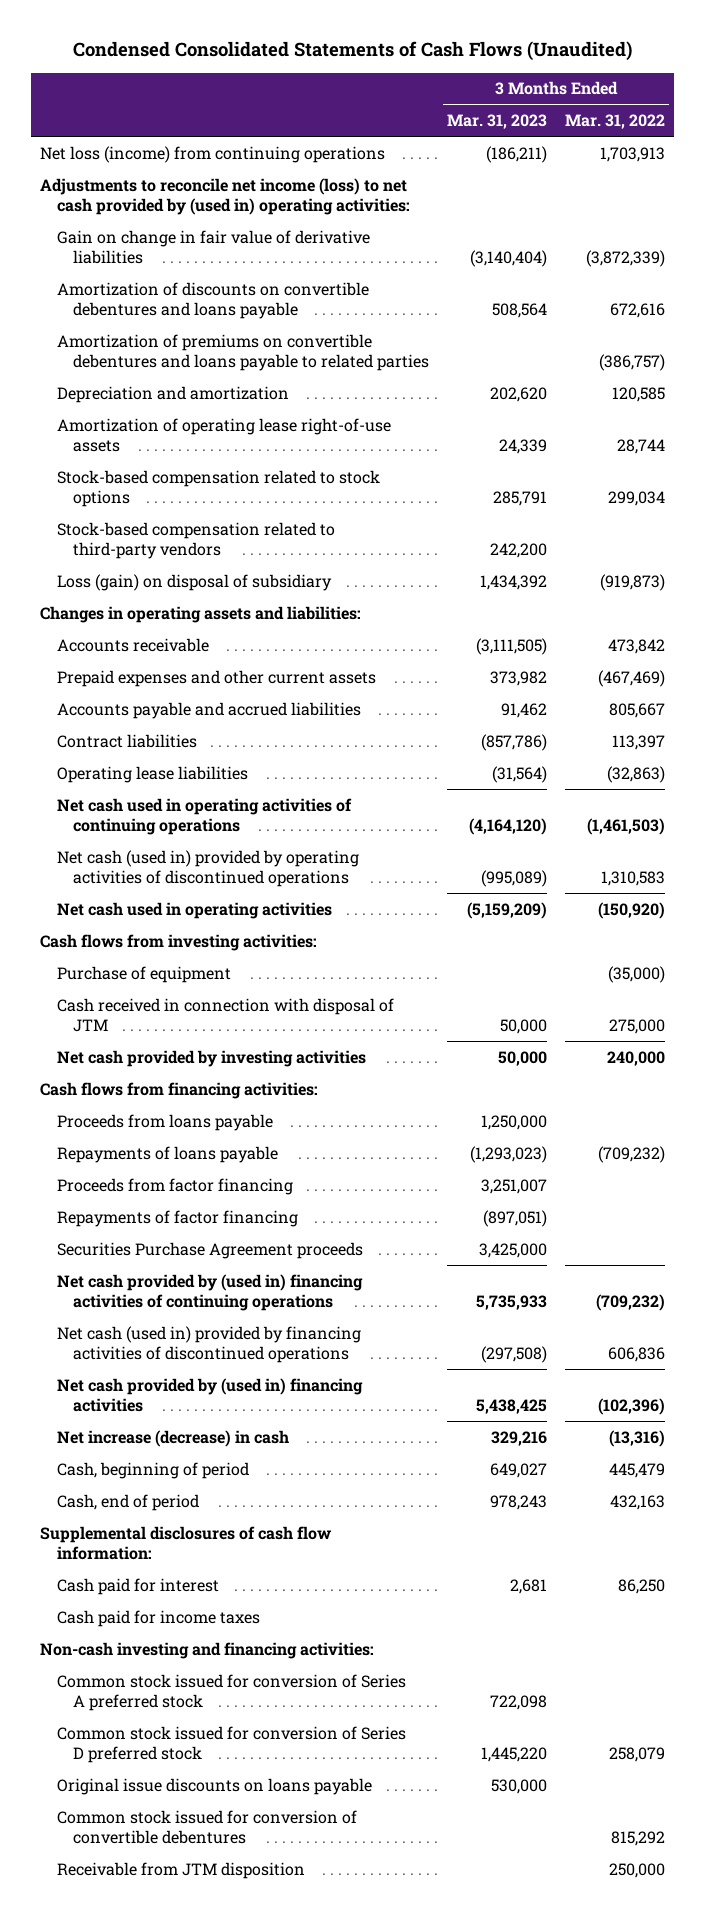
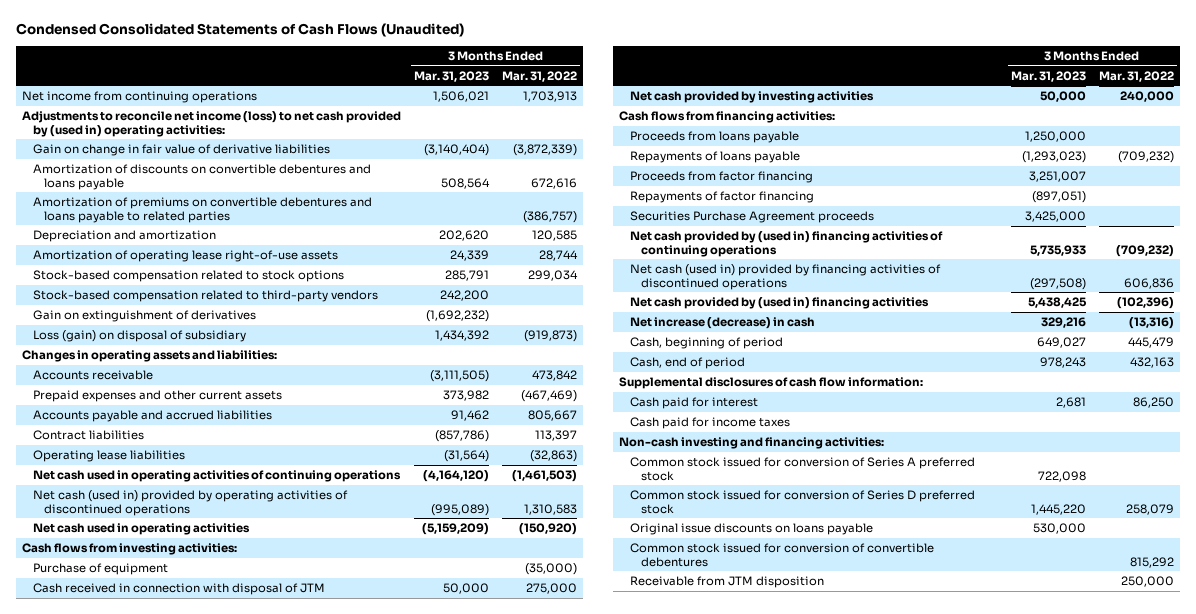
- Net loss (income) from continuing operations | (186,211) | 1,703,913
+ Net income from continuing operations | 1,506,021 | 1,703,913
+ Gain on extinguishment of derivatives | (1,692,232) |

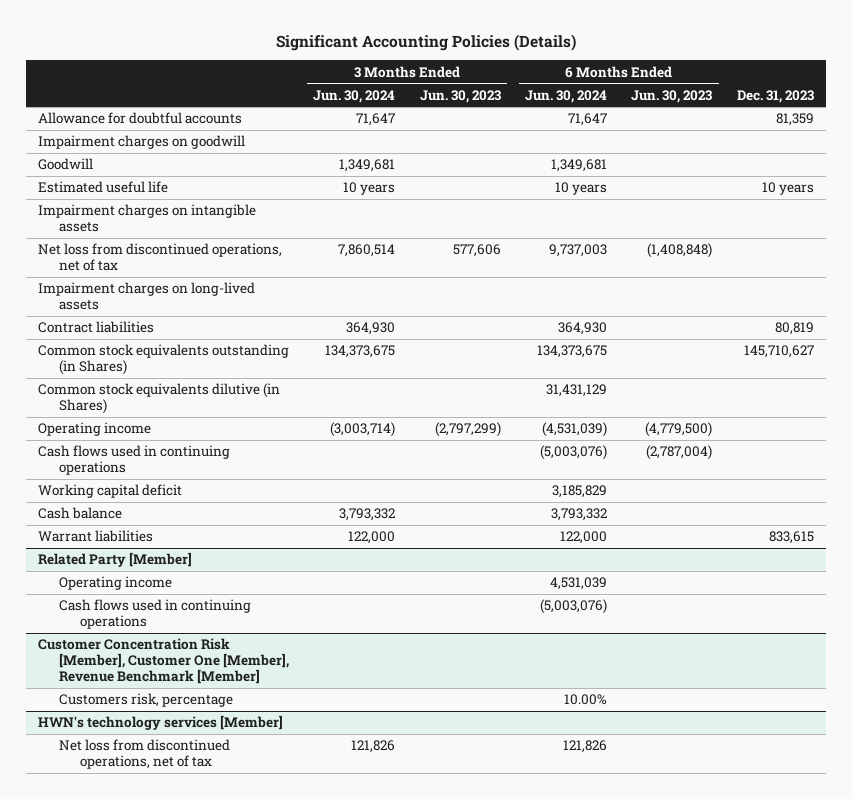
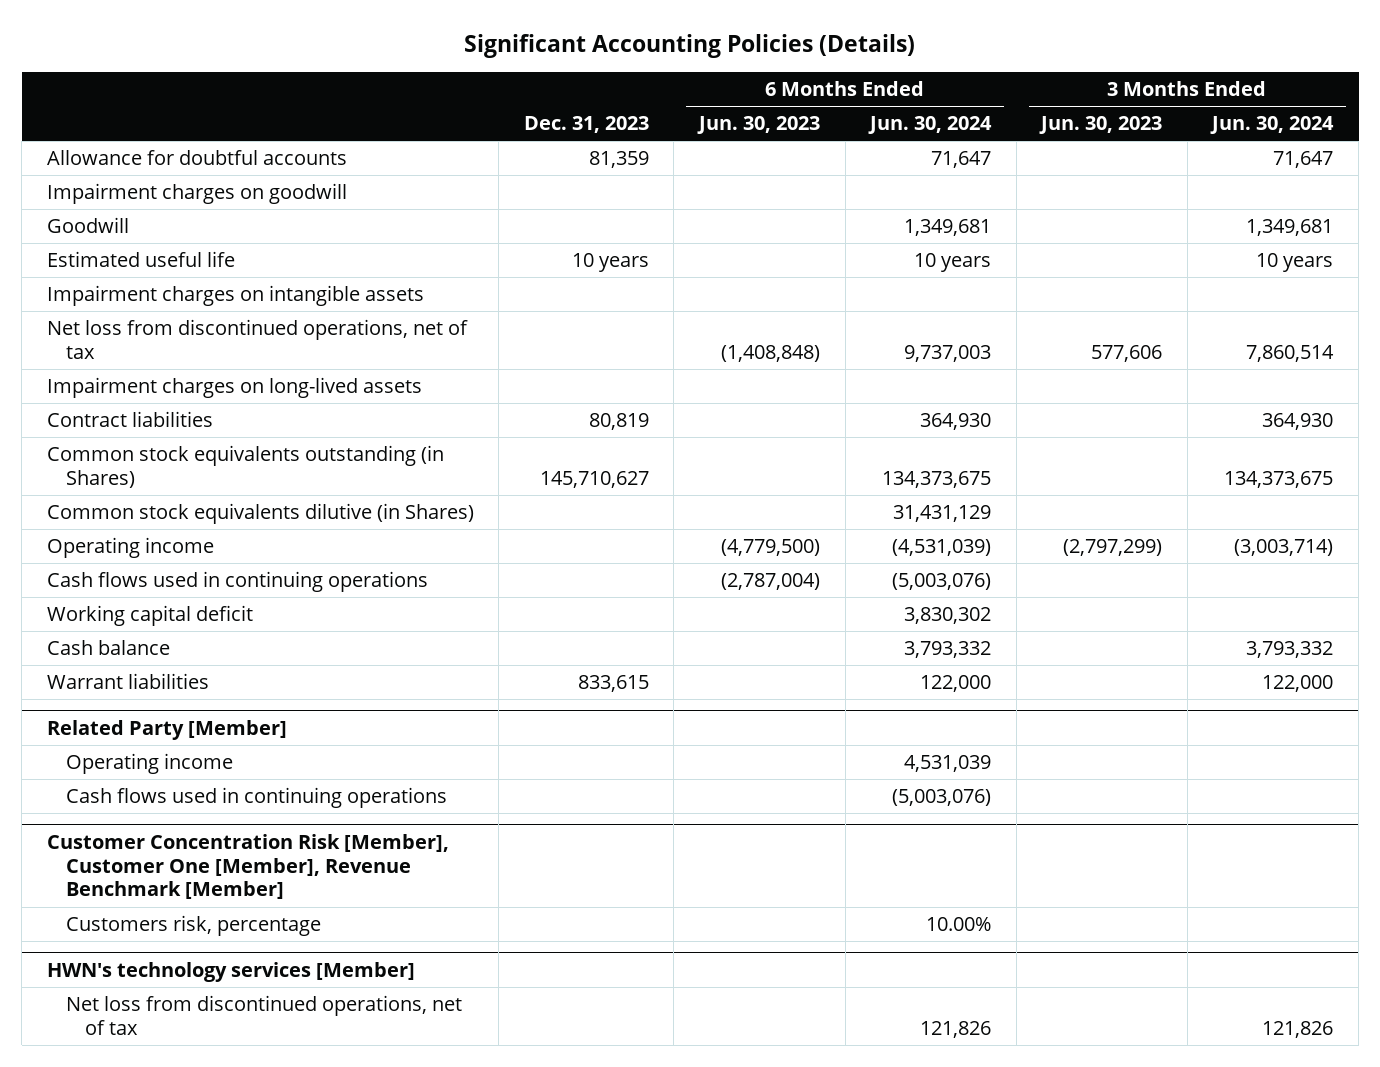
- | 3 Months Ended Jun. 30, 2024 | 3 Months Ended Jun. 30, 2023 | 6 Months Ended Jun. 30, 2024 | 6 Months Ended Jun. 30, 2023 | Dec. 31, 2023
+ | Dec. 31, 2023 | 6 Months Ended Jun. 30, 2023 | 6 Months Ended Jun. 30, 2024 | 3 Months Ended Jun. 30, 2023 | 3 Months Ended Jun. 30, 2024
- Working capital deficit | | | 3,185,829 | |
+ Working capital deficit | | | 3,830,302 | |

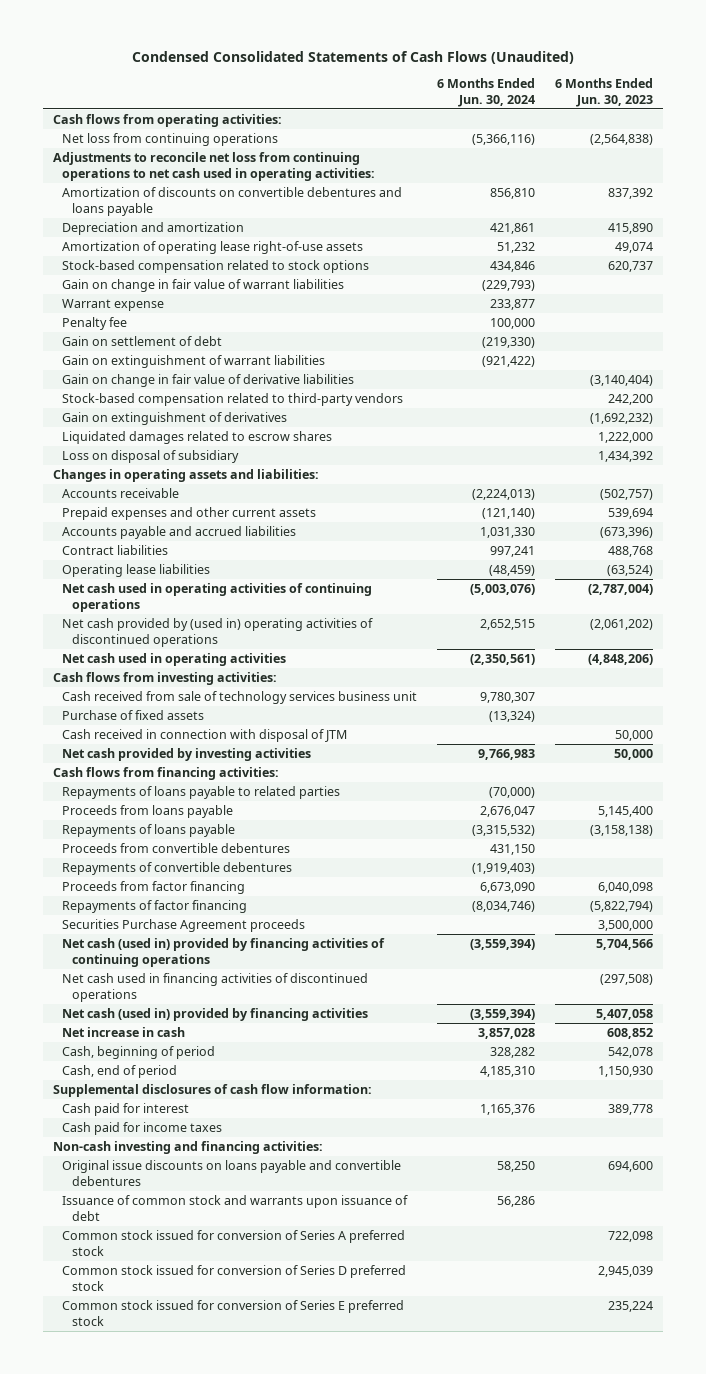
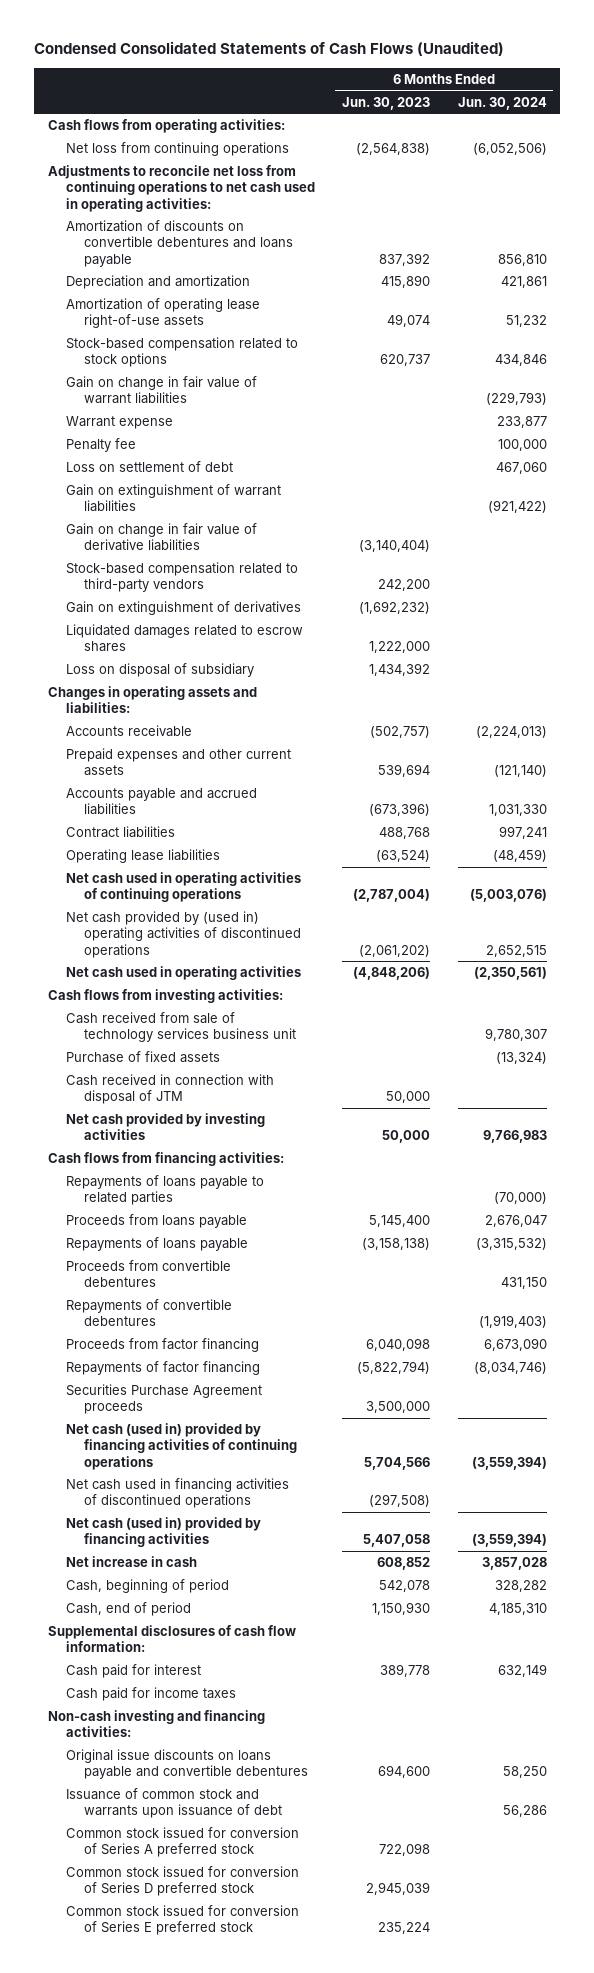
- | 6 Months Ended Jun. 30, 2024 | 6 Months Ended Jun. 30, 2023
+ | 6 Months Ended Jun. 30, 2023 | 6 Months Ended Jun. 30, 2024
- Net loss from continuing operations | (5,366,116) | (2,564,838)
+ Net loss from continuing operations | (2,564,838) | (6,052,506)
- Gain on settlement of debt | (219,330) |
+ Loss on settlement of debt | | 467,060
- Cash paid for interest | 1,165,376 | 389,778
+ Cash paid for interest | 389,778 | 632,149

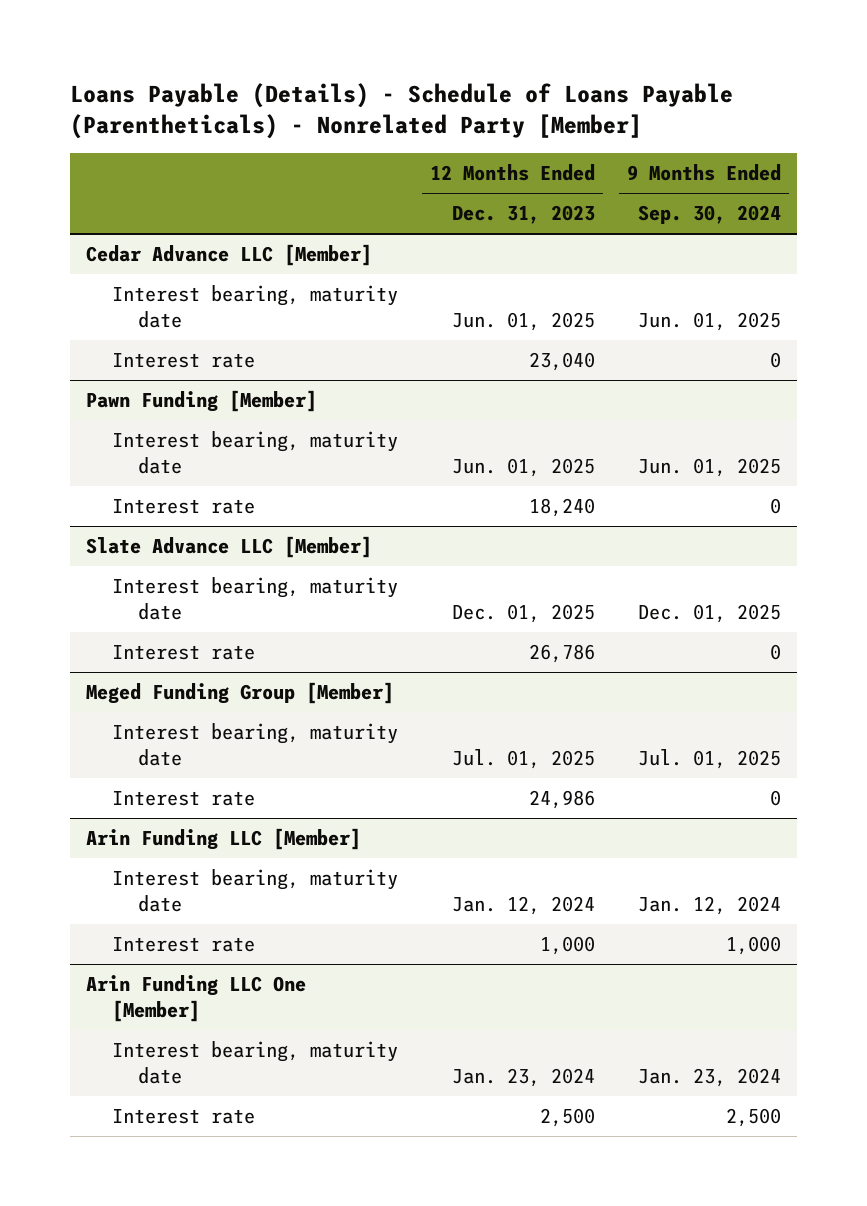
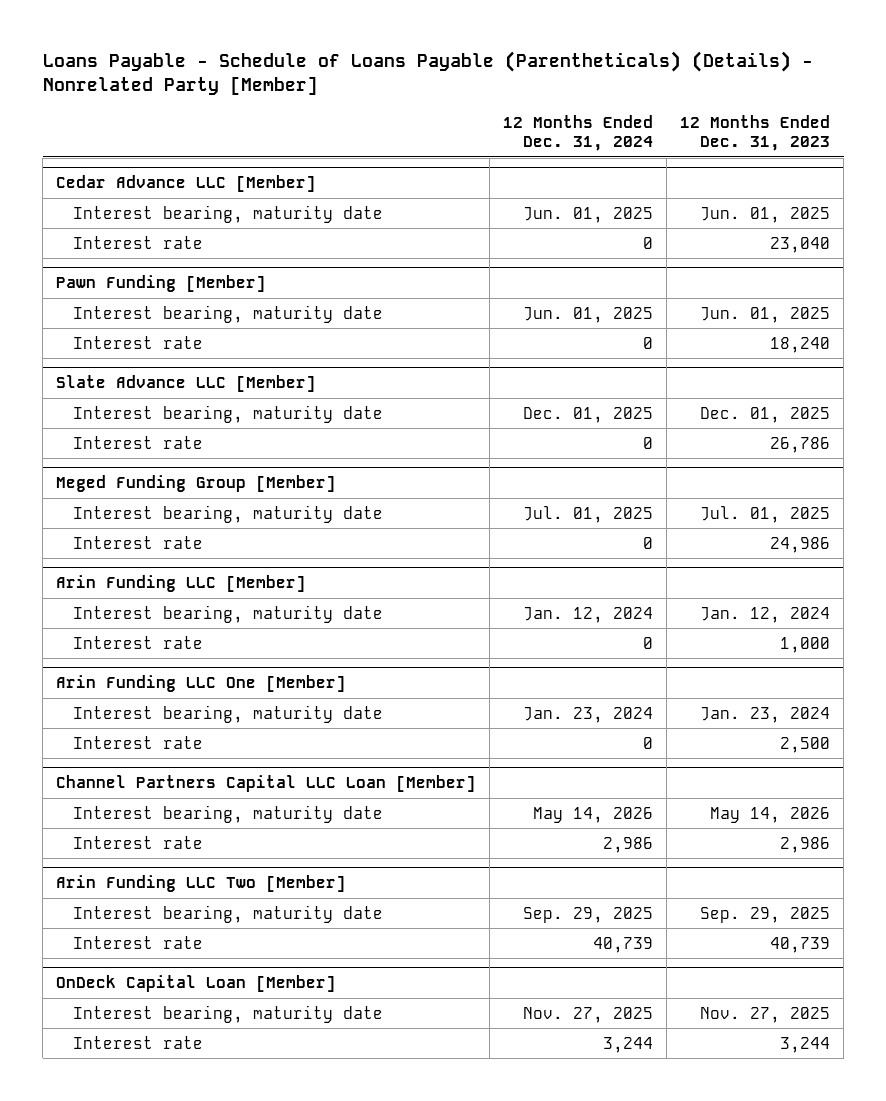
- Loans Payable (Details) - Schedule of Loans Payable (Parentheticals) - Nonrelated Party [Member]
+ Loans Payable - Schedule of Loans Payable (Parentheticals) (Details) - Nonrelated Party [Member]
- | 12 Months Ended Dec. 31, 2023 | 9 Months Ended Sep. 30, 2024
+ | 12 Months Ended Dec. 31, 2024 | 12 Months Ended Dec. 31, 2023
+ Channel Partners Capital LLC Loan [Member]
+ Interest bearing, maturity date | May 14, 2026 | May 14, 2026
+ Interest rate | 2,986 | 2,986
+ Arin Funding LLC Two [Member]
+ Interest bearing, maturity date | Sep. 29, 2025 | Sep. 29, 2025
+ Interest rate | 40,739 | 40,739
+ OnDeck Capital Loan [Member]
+ Interest bearing, maturity date | Nov. 27, 2025 | Nov. 27, 2025
+ Interest rate | 3,244 | 3,244

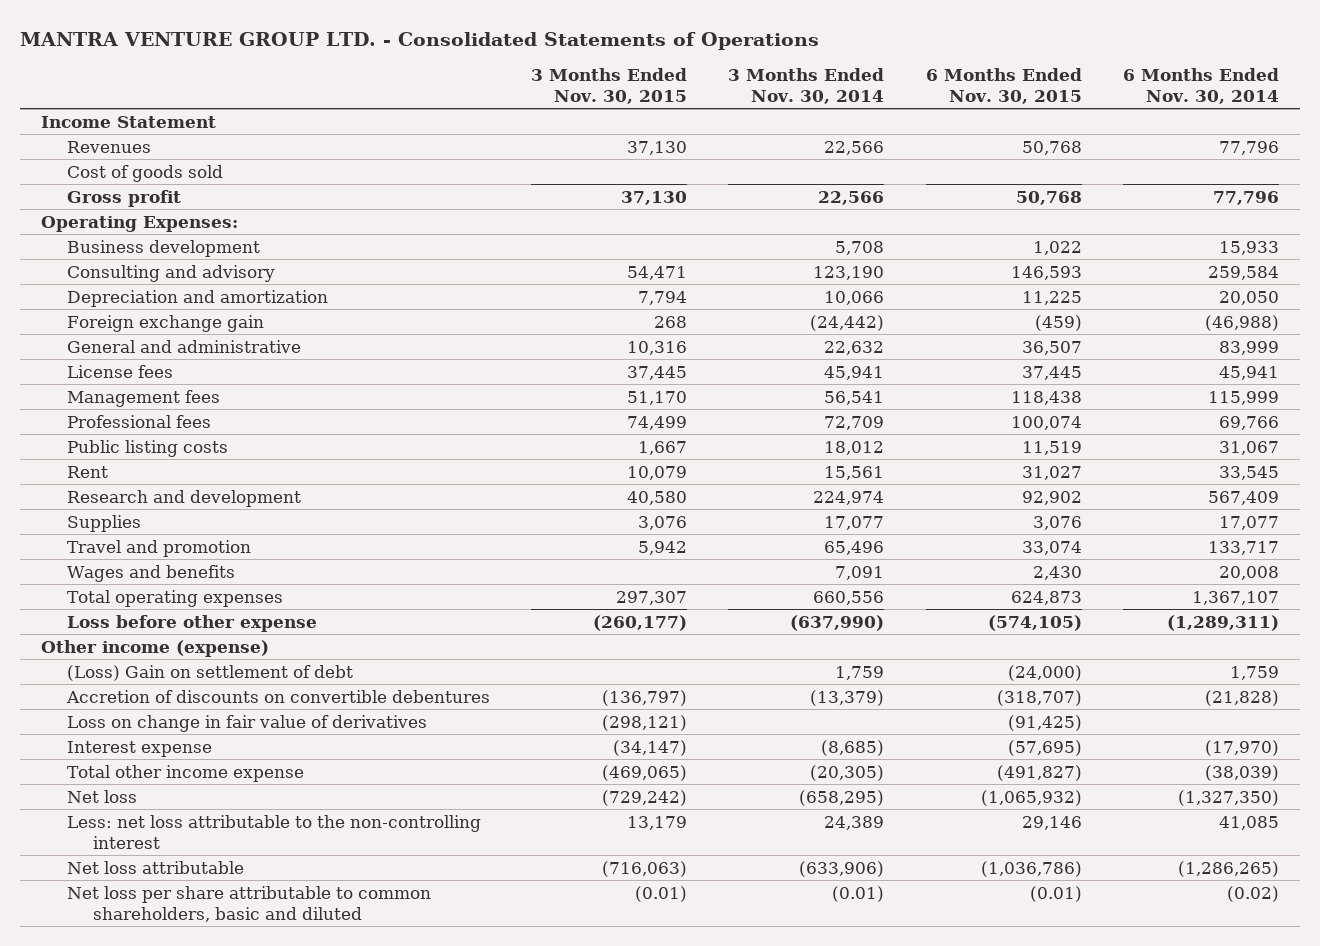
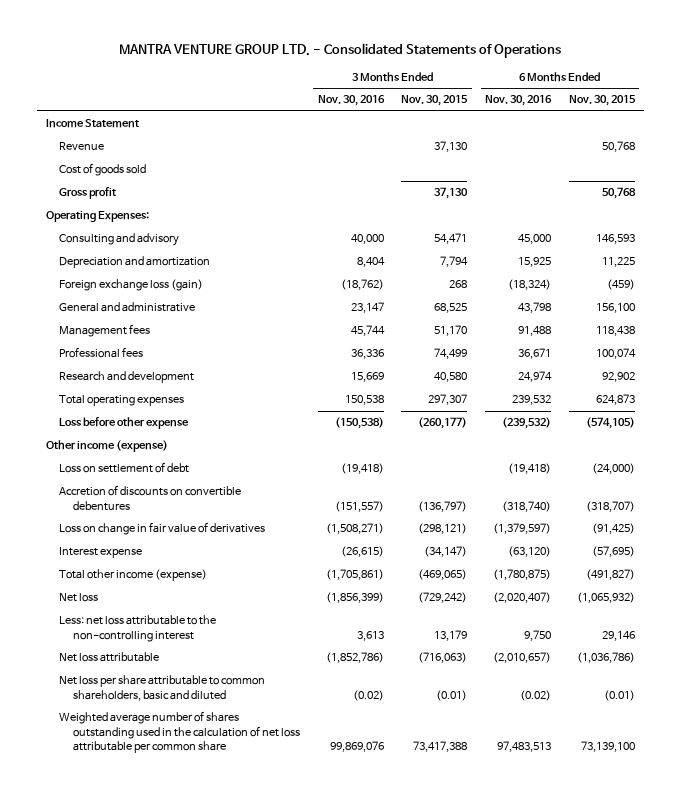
- | 3 Months Ended Nov. 30, 2015 | 3 Months Ended Nov. 30, 2014 | 6 Months Ended Nov. 30, 2015 | 6 Months Ended Nov. 30, 2014
+ | 3 Months Ended Nov. 30, 2016 | 3 Months Ended Nov. 30, 2015 | 6 Months Ended Nov. 30, 2016 | 6 Months Ended Nov. 30, 2015
- Revenues | 37,130 | 22,566 | 50,768 | 77,796
+ Revenue | | 37,130 | | 50,768
- Business development | | 5,708 | 1,022 | 15,933
- Foreign exchange gain | 268 | (24,442) | (459) | (46,988)
- General and administrative | 10,316 | 22,632 | 36,507 | 83,999
- License fees | 37,445 | 45,941 | 37,445 | 45,941
+ Foreign exchange loss (gain) | (18,762) | 268 | (18,324) | (459)
+ General and administrative | 23,147 | 68,525 | 43,798 | 156,100
- Public listing costs | 1,667 | 18,012 | 11,519 | 31,067
- Rent | 10,079 | 15,561 | 31,027 | 33,545
- Supplies | 3,076 | 17,077 | 3,076 | 17,077
- Travel and promotion | 5,942 | 65,496 | 33,074 | 133,717
- Wages and benefits | | 7,091 | 2,430 | 20,008
- (Loss) Gain on settlement of debt | | 1,759 | (24,000) | 1,759
+ Loss on settlement of debt | (19,418) | | (19,418) | (24,000)
- Total other income expense | (469,065) | (20,305) | (491,827) | (38,039)
+ Total other income (expense) | (1,705,861) | (469,065) | (1,780,875) | (491,827)
+ Weighted average number of shares outstanding used in the calculation of net loss attributable per common share | 99,869,076 | 73,417,388 | 97,483,513 | 73,139,100

